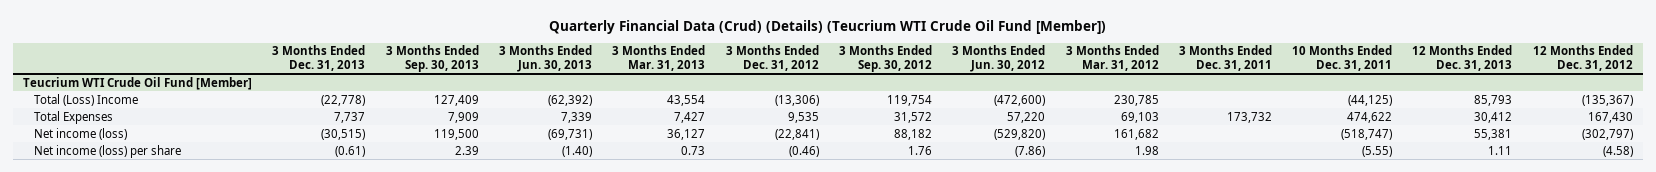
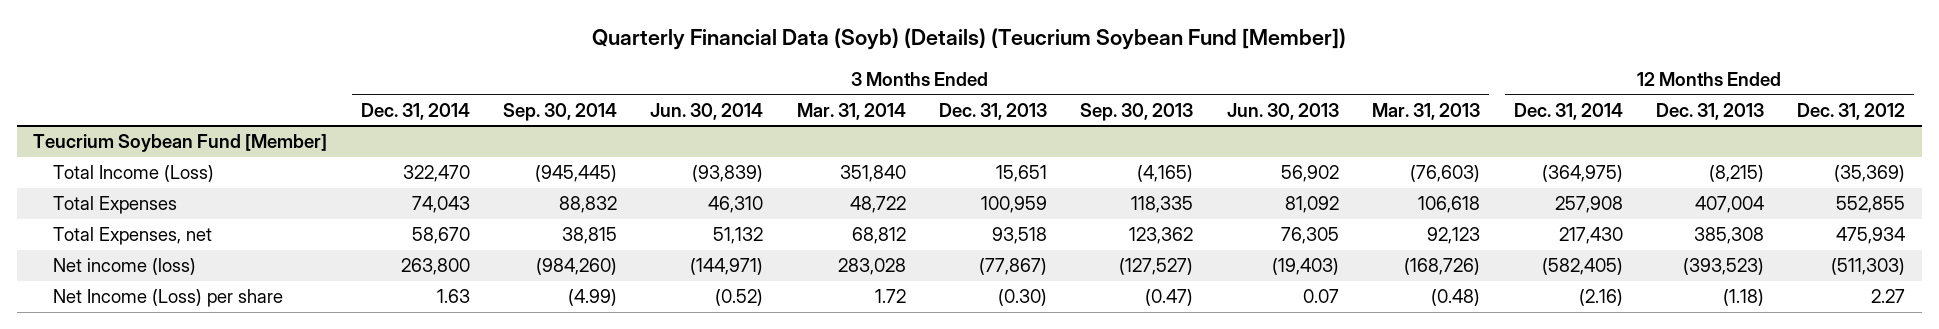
- Quarterly Financial Data (Crud) (Details) (Teucrium WTI Crude Oil Fund [Member])
+ Quarterly Financial Data (Soyb) (Details) (Teucrium Soybean Fund [Member])
- | 3 Months Ended Dec. 31, 2013 | 3 Months Ended Sep. 30, 2013 | 3 Months Ended Jun. 30, 2013 | 3 Months Ended Mar. 31, 2013 | 3 Months Ended Dec. 31, 2012 | 3 Months Ended Sep. 30, 2012 | 3 Months Ended Jun. 30, 2012 | 3 Months Ended Mar. 31, 2012 | 3 Months Ended Dec. 31, 2011 | 10 Months Ended Dec. 31, 2011 | 12 Months Ended Dec. 31, 2013 | 12 Months Ended Dec. 31, 2012
+ | 3 Months Ended Dec. 31, 2014 | 3 Months Ended Sep. 30, 2014 | 3 Months Ended Jun. 30, 2014 | 3 Months Ended Mar. 31, 2014 | 3 Months Ended Dec. 31, 2013 | 3 Months Ended Sep. 30, 2013 | 3 Months Ended Jun. 30, 2013 | 3 Months Ended Mar. 31, 2013 | 12 Months Ended Dec. 31, 2014 | 12 Months Ended Dec. 31, 2013 | 12 Months Ended Dec. 31, 2012
- Teucrium WTI Crude Oil Fund [Member]
- Total (Loss) Income | (22,778) | 127,409 | (62,392) | 43,554 | (13,306) | 119,754 | (472,600) | 230,785 | | (44,125) | 85,793 | (135,367)
- Total Expenses | 7,737 | 7,909 | 7,339 | 7,427 | 9,535 | 31,572 | 57,220 | 69,103 | 173,732 | 474,622 | 30,412 | 167,430
- Net income (loss) | (30,515) | 119,500 | (69,731) | 36,127 | (22,841) | 88,182 | (529,820) | 161,682 | | (518,747) | 55,381 | (302,797)
- Net income (loss) per share | (0.61) | 2.39 | (1.40) | 0.73 | (0.46) | 1.76 | (7.86) | 1.98 | | (5.55) | 1.11 | (4.58)
+ Teucrium Soybean Fund [Member]
+ Total Income (Loss) | 322,470 | (945,445) | (93,839) | 351,840 | 15,651 | (4,165) | 56,902 | (76,603) | (364,975) | (8,215) | (35,369)
+ Total Expenses | 74,043 | 88,832 | 46,310 | 48,722 | 100,959 | 118,335 | 81,092 | 106,618 | 257,908 | 407,004 | 552,855
+ Total Expenses, net | 58,670 | 38,815 | 51,132 | 68,812 | 93,518 | 123,362 | 76,305 | 92,123 | 217,430 | 385,308 | 475,934
+ Net income (loss) | 263,800 | (984,260) | (144,971) | 283,028 | (77,867) | (127,527) | (19,403) | (168,726) | (582,405) | (393,523) | (511,303)
+ Net Income (Loss) per share | 1.63 | (4.99) | (0.52) | 1.72 | (0.30) | (0.47) | 0.07 | (0.48) | (2.16) | (1.18) | 2.27

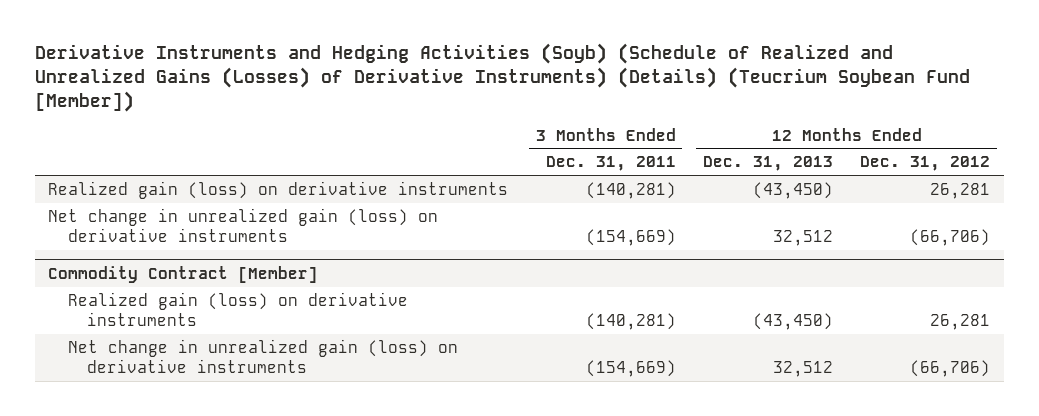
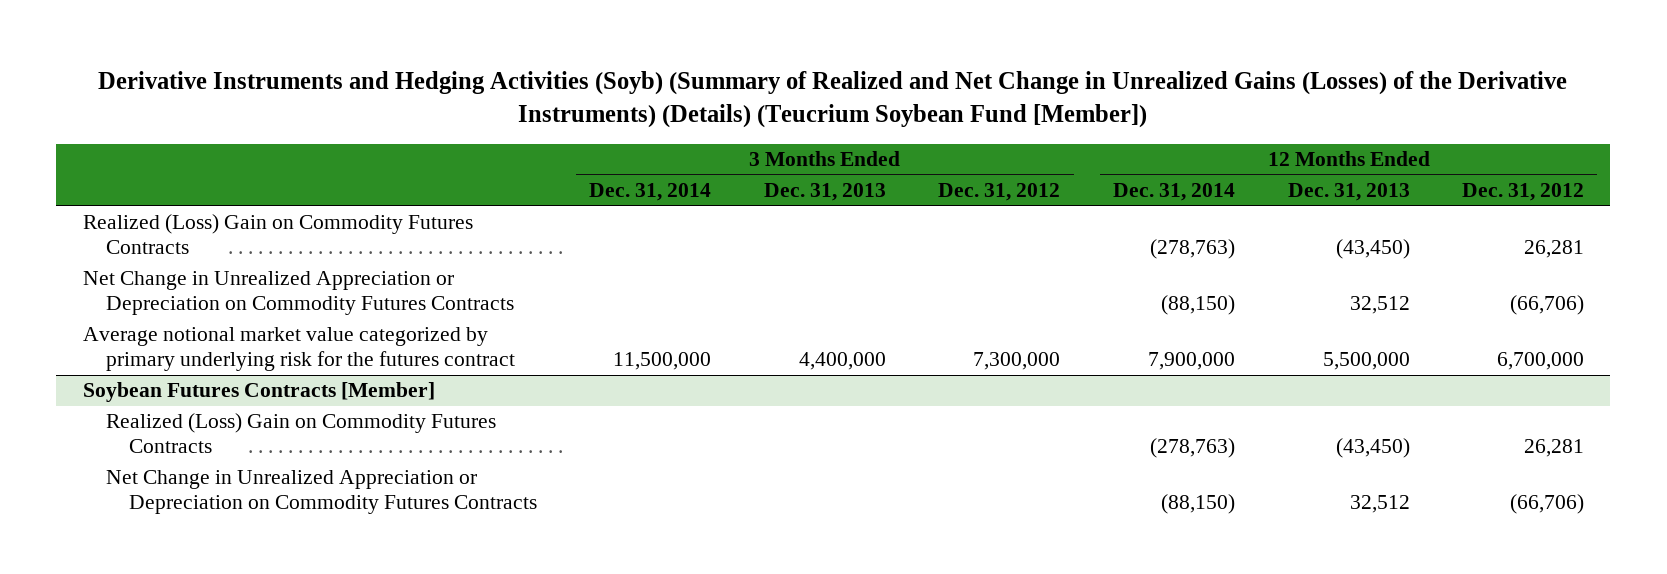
- Derivative Instruments and Hedging Activities (Soyb) (Schedule of Realized and Unrealized Gains (Losses) of Derivative Instruments) (Details) (Teucrium Soybean Fund [Member])
+ Derivative Instruments and Hedging Activities (Soyb) (Summary of Realized and Net Change in Unrealized Gains (Losses) of the Derivative Instruments) (Details) (Teucrium Soybean Fund [Member])
- | 3 Months Ended Dec. 31, 2011 | 12 Months Ended Dec. 31, 2013 | 12 Months Ended Dec. 31, 2012
+ | 3 Months Ended Dec. 31, 2014 | 3 Months Ended Dec. 31, 2013 | 3 Months Ended Dec. 31, 2012 | 12 Months Ended Dec. 31, 2014 | 12 Months Ended Dec. 31, 2013 | 12 Months Ended Dec. 31, 2012
- Realized gain (loss) on derivative instruments | (140,281) | (43,450) | 26,281
- Net change in unrealized gain (loss) on derivative instruments | (154,669) | 32,512 | (66,706)
- Commodity Contract [Member]
- Realized gain (loss) on derivative instruments | (140,281) | (43,450) | 26,281
- Net change in unrealized gain (loss) on derivative instruments | (154,669) | 32,512 | (66,706)
+ Realized (Loss) Gain on Commodity Futures Contracts | | | | (278,763) | (43,450) | 26,281
+ Net Change in Unrealized Appreciation or Depreciation on Commodity Futures Contracts | | | | (88,150) | 32,512 | (66,706)
+ Average notional market value categorized by primary underlying risk for the futures contract | 11,500,000 | 4,400,000 | 7,300,000 | 7,900,000 | 5,500,000 | 6,700,000
+ Soybean Futures Contracts [Member]
+ Realized (Loss) Gain on Commodity Futures Contracts | | | | (278,763) | (43,450) | 26,281
+ Net Change in Unrealized Appreciation or Depreciation on Commodity Futures Contracts | | | | (88,150) | 32,512 | (66,706)

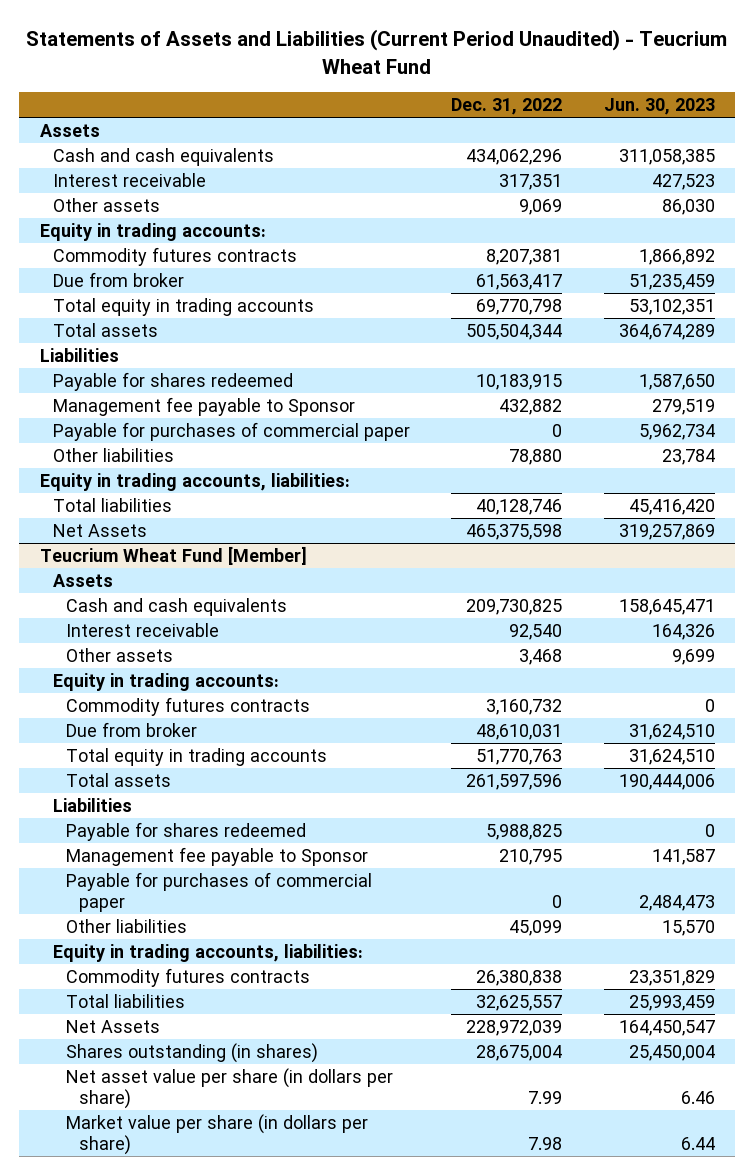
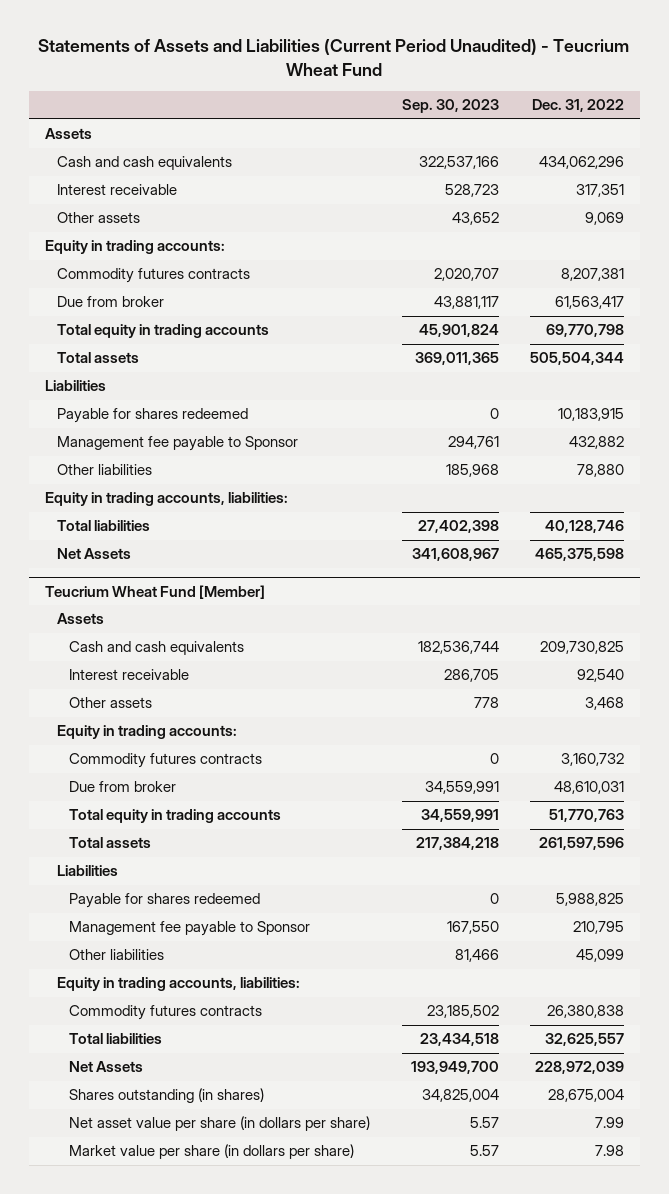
- | Dec. 31, 2022 | Jun. 30, 2023
+ | Sep. 30, 2023 | Dec. 31, 2022
- Payable for purchases of commercial paper | 0 | 5,962,734
@ Teucrium Wheat Fund [Member]
- Payable for purchases of commercial paper | 0 | 2,484,473

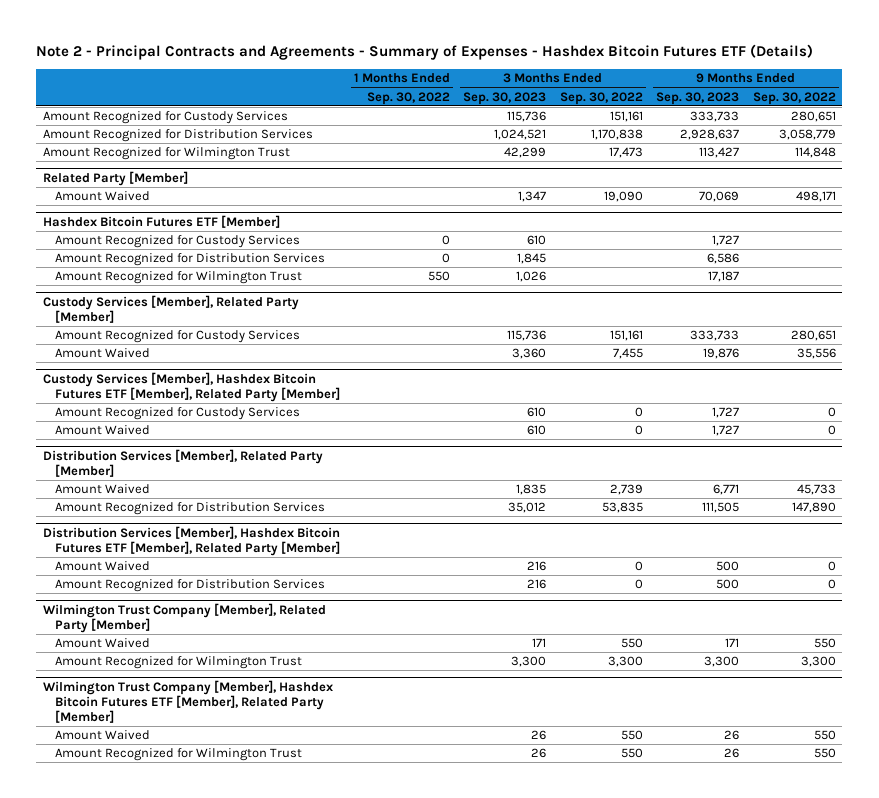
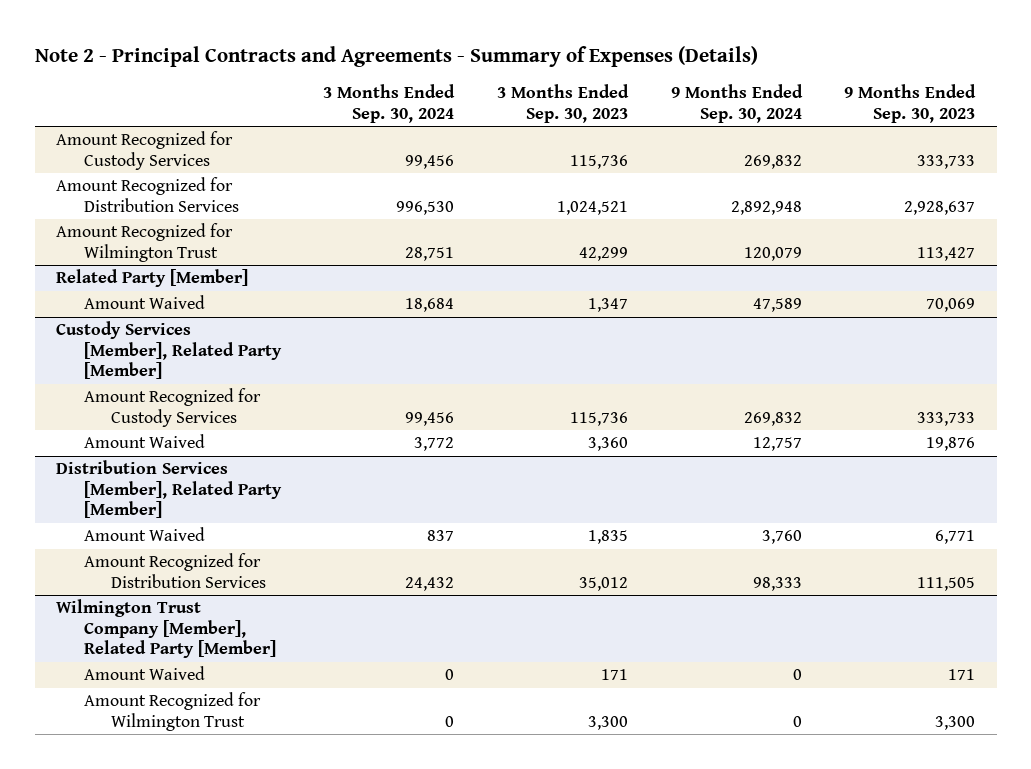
- Note 2 - Principal Contracts and Agreements - Summary of Expenses - Hashdex Bitcoin Futures ETF (Details)
+ Note 2 - Principal Contracts and Agreements - Summary of Expenses (Details)
- | 1 Months Ended Sep. 30, 2022 | 3 Months Ended Sep. 30, 2023 | 3 Months Ended Sep. 30, 2022 | 9 Months Ended Sep. 30, 2023 | 9 Months Ended Sep. 30, 2022
+ | 3 Months Ended Sep. 30, 2024 | 3 Months Ended Sep. 30, 2023 | 9 Months Ended Sep. 30, 2024 | 9 Months Ended Sep. 30, 2023
- Hashdex Bitcoin Futures ETF [Member]
- Amount Recognized for Custody Services | 0 | 610 | | 1,727 |
- Amount Recognized for Distribution Services | 0 | 1,845 | | 6,586 |
- Amount Recognized for Wilmington Trust | 550 | 1,026 | | 17,187 |
- Custody Services [Member], Hashdex Bitcoin Futures ETF [Member], Related Party [Member]
- Amount Recognized for Custody Services | | 610 | 0 | 1,727 | 0
- Amount Waived | | 610 | 0 | 1,727 | 0
- Distribution Services [Member], Hashdex Bitcoin Futures ETF [Member], Related Party [Member]
- Amount Waived | | 216 | 0 | 500 | 0
- Amount Recognized for Distribution Services | | 216 | 0 | 500 | 0
- Wilmington Trust Company [Member], Hashdex Bitcoin Futures ETF [Member], Related Party [Member]
- Amount Waived | | 26 | 550 | 26 | 550
- Amount Recognized for Wilmington Trust | | 26 | 550 | 26 | 550

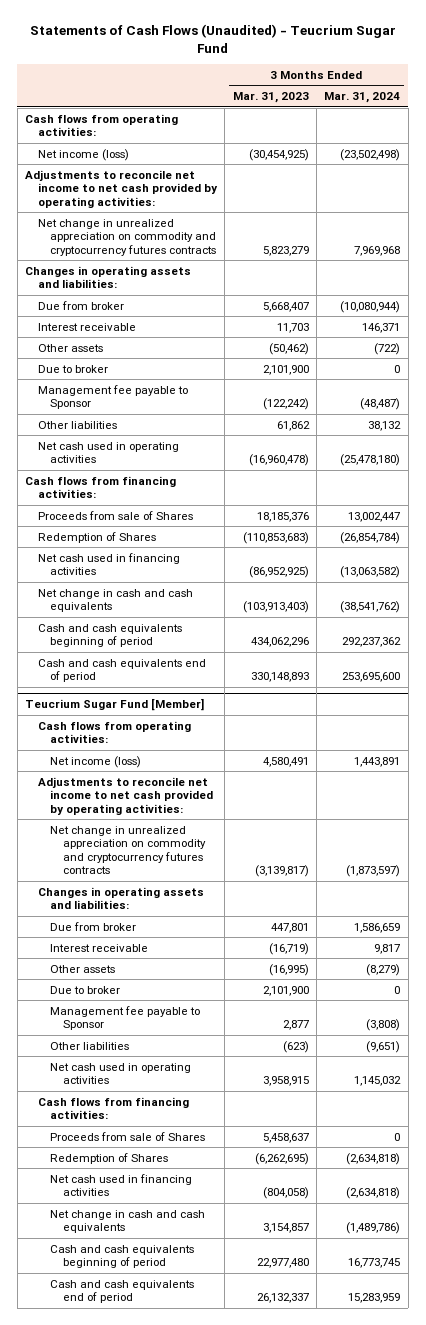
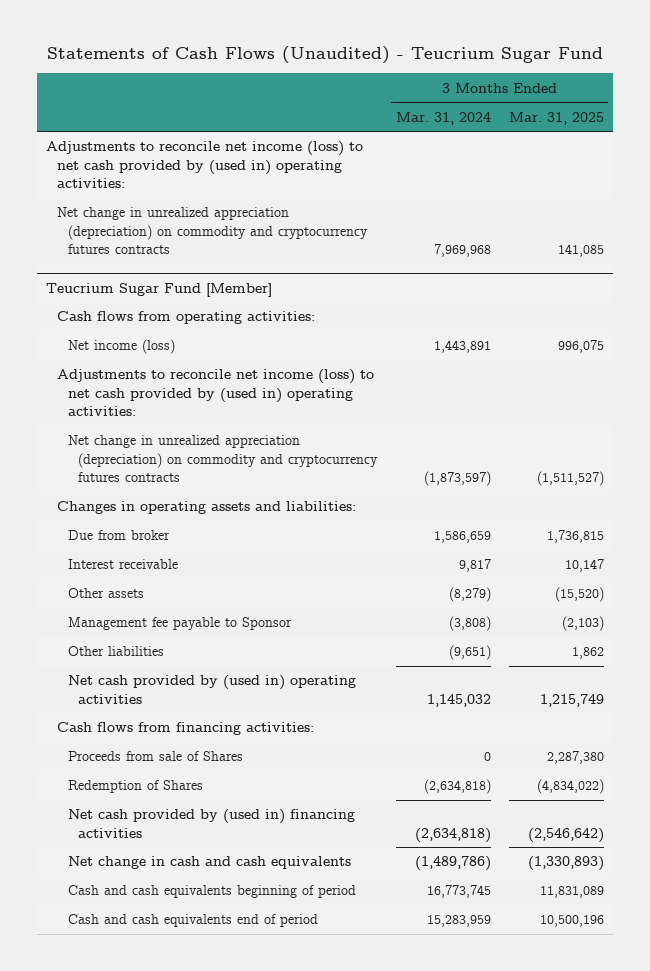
- | 3 Months Ended Mar. 31, 2023 | 3 Months Ended Mar. 31, 2024
+ | 3 Months Ended Mar. 31, 2024 | 3 Months Ended Mar. 31, 2025
- Cash flows from operating activities:
- Net income (loss) | (30,454,925) | (23,502,498)
- Adjustments to reconcile net income to net cash provided by operating activities:
- Net change in unrealized appreciation on commodity and cryptocurrency futures contracts | 5,823,279 | 7,969,968
- Changes in operating assets and liabilities:
- Due from broker | 5,668,407 | (10,080,944)
- Interest receivable | 11,703 | 146,371
- Other assets | (50,462) | (722)
- Due to broker | 2,101,900 | 0
- Management fee payable to Sponsor | (122,242) | (48,487)
- Other liabilities | 61,862 | 38,132
- Net cash used in operating activities | (16,960,478) | (25,478,180)
- Cash flows from financing activities:
- Proceeds from sale of Shares | 18,185,376 | 13,002,447
- Redemption of Shares | (110,853,683) | (26,854,784)
- Net cash used in financing activities | (86,952,925) | (13,063,582)
- Net change in cash and cash equivalents | (103,913,403) | (38,541,762)
- Cash and cash equivalents beginning of period | 434,062,296 | 292,237,362
- Cash and cash equivalents end of period | 330,148,893 | 253,695,600
+ Adjustments to reconcile net income (loss) to net cash provided by (used in) operating activities:
+ Net change in unrealized appreciation (depreciation) on commodity and cryptocurrency futures contracts | 7,969,968 | 141,085
@ Teucrium Sugar Fund [Member]
- Adjustments to reconcile net income to net cash provided by operating activities:
- Net change in unrealized appreciation on commodity and cryptocurrency futures contracts | (3,139,817) | (1,873,597)
+ Adjustments to reconcile net income (loss) to net cash provided by (used in) operating activities:
+ Net change in unrealized appreciation (depreciation) on commodity and cryptocurrency futures contracts | (1,873,597) | (1,511,527)
- Due to broker | 2,101,900 | 0
- Net cash used in operating activities | 3,958,915 | 1,145,032
+ Net cash provided by (used in) operating activities | 1,145,032 | 1,215,749
- Net cash used in financing activities | (804,058) | (2,634,818)
+ Net cash provided by (used in) financing activities | (2,634,818) | (2,546,642)

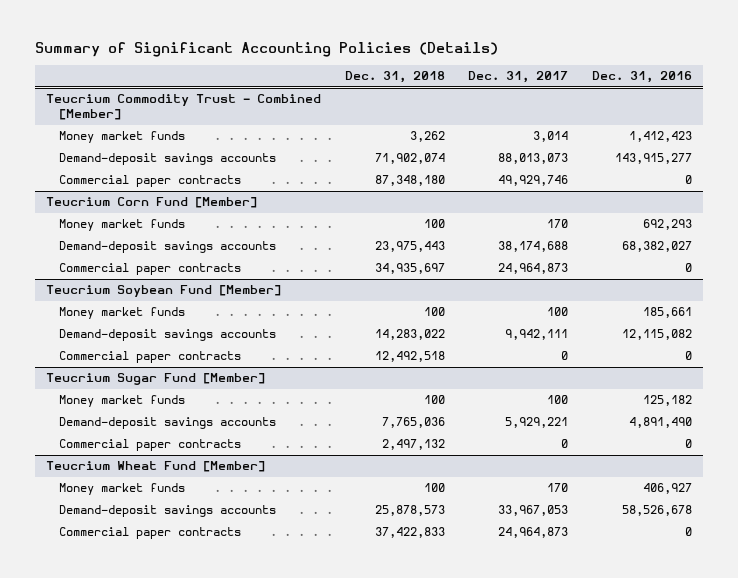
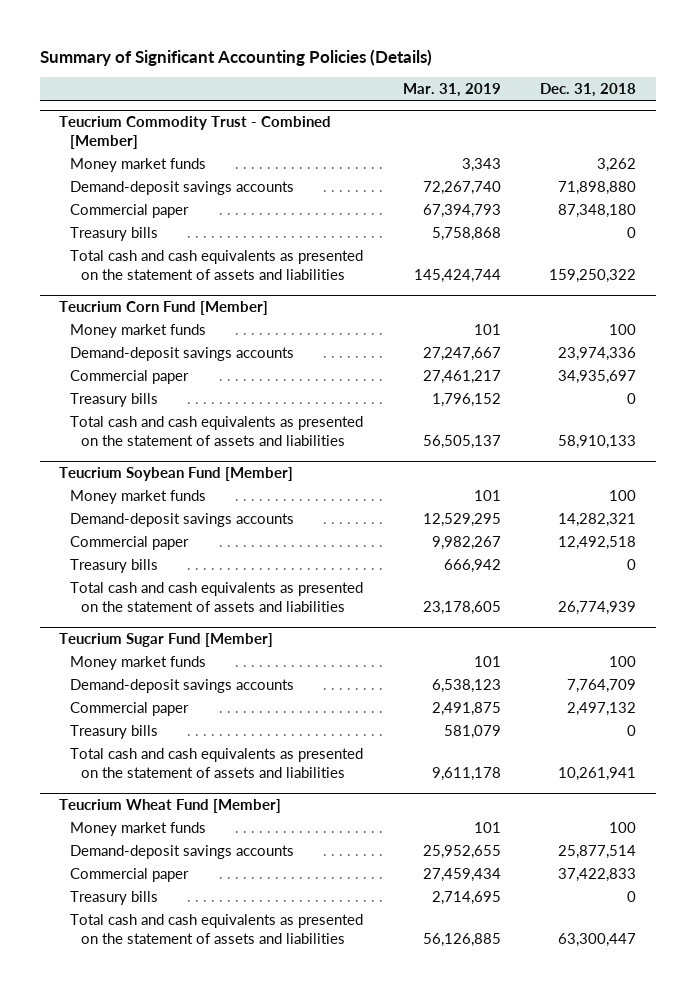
- | Dec. 31, 2018 | Dec. 31, 2017 | Dec. 31, 2016
+ | Mar. 31, 2019 | Dec. 31, 2018
@ Teucrium Commodity Trust - Combined [Member]
- Demand-deposit savings accounts | 71,902,074 | 88,013,073 | 143,915,277
- Commercial paper contracts | 87,348,180 | 49,929,746 | 0
+ Demand-deposit savings accounts | 72,267,740 | 71,898,880
+ Commercial paper | 67,394,793 | 87,348,180
+ Treasury bills | 5,758,868 | 0
+ Total cash and cash equivalents as presented on the statement of assets and liabilities | 145,424,744 | 159,250,322
@ Teucrium Corn Fund [Member]
- Demand-deposit savings accounts | 23,975,443 | 38,174,688 | 68,382,027
- Commercial paper contracts | 34,935,697 | 24,964,873 | 0
+ Demand-deposit savings accounts | 27,247,667 | 23,974,336
+ Commercial paper | 27,461,217 | 34,935,697
+ Treasury bills | 1,796,152 | 0
+ Total cash and cash equivalents as presented on the statement of assets and liabilities | 56,505,137 | 58,910,133
@ Teucrium Soybean Fund [Member]
- Demand-deposit savings accounts | 14,283,022 | 9,942,111 | 12,115,082
- Commercial paper contracts | 12,492,518 | 0 | 0
+ Demand-deposit savings accounts | 12,529,295 | 14,282,321
+ Commercial paper | 9,982,267 | 12,492,518
+ Treasury bills | 666,942 | 0
+ Total cash and cash equivalents as presented on the statement of assets and liabilities | 23,178,605 | 26,774,939
@ Teucrium Sugar Fund [Member]
- Demand-deposit savings accounts | 7,765,036 | 5,929,221 | 4,891,490
- Commercial paper contracts | 2,497,132 | 0 | 0
+ Demand-deposit savings accounts | 6,538,123 | 7,764,709
+ Commercial paper | 2,491,875 | 2,497,132
+ Treasury bills | 581,079 | 0
+ Total cash and cash equivalents as presented on the statement of assets and liabilities | 9,611,178 | 10,261,941
@ Teucrium Wheat Fund [Member]
- Demand-deposit savings accounts | 25,878,573 | 33,967,053 | 58,526,678
- Commercial paper contracts | 37,422,833 | 24,964,873 | 0
+ Demand-deposit savings accounts | 25,952,655 | 25,877,514
+ Commercial paper | 27,459,434 | 37,422,833
+ Treasury bills | 2,714,695 | 0
+ Total cash and cash equivalents as presented on the statement of assets and liabilities | 56,126,885 | 63,300,447

